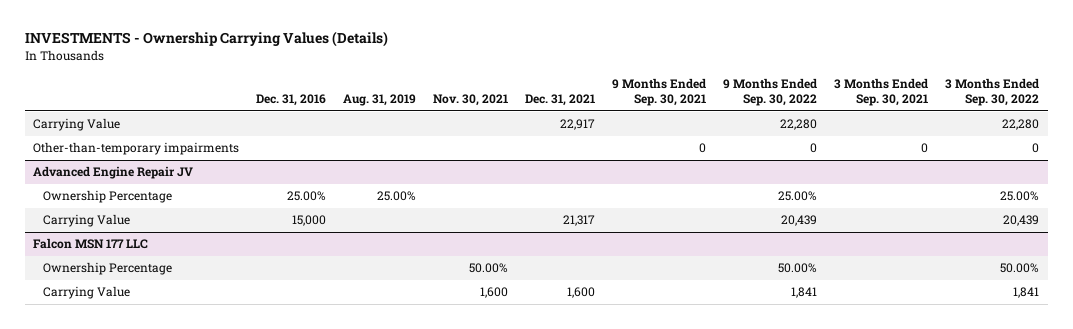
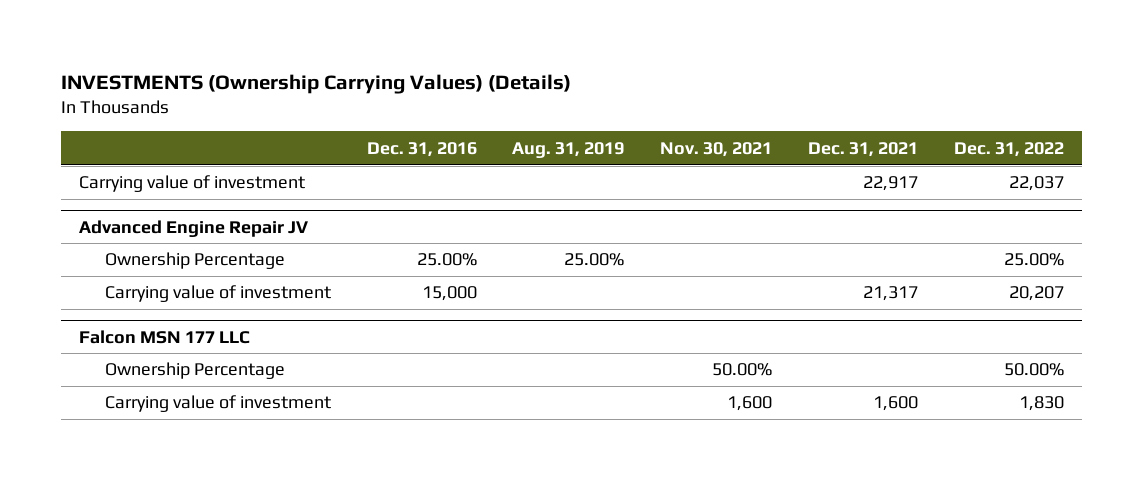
- INVESTMENTS - Ownership Carrying Values (Details)
+ INVESTMENTS (Ownership Carrying Values) (Details)
- | Dec. 31, 2016 | Aug. 31, 2019 | Nov. 30, 2021 | Dec. 31, 2021 | 9 Months Ended Sep. 30, 2021 | 9 Months Ended Sep. 30, 2022 | 3 Months Ended Sep. 30, 2021 | 3 Months Ended Sep. 30, 2022
+ | Dec. 31, 2016 | Aug. 31, 2019 | Nov. 30, 2021 | Dec. 31, 2021 | Dec. 31, 2022
- Carrying Value | | | | 22,917 | | 22,280 | | 22,280
- Other-than-temporary impairments | | | | | 0 | 0 | 0 | 0
+ Carrying value of investment | | | | 22,917 | 22,037
@ Advanced Engine Repair JV
- Carrying Value | 15,000 | | | 21,317 | | 20,439 | | 20,439
+ Carrying value of investment | 15,000 | | | 21,317 | 20,207
@ Falcon MSN 177 LLC
- Carrying Value | | | 1,600 | 1,600 | | 1,841 | | 1,841
+ Carrying value of investment | | | 1,600 | 1,600 | 1,830

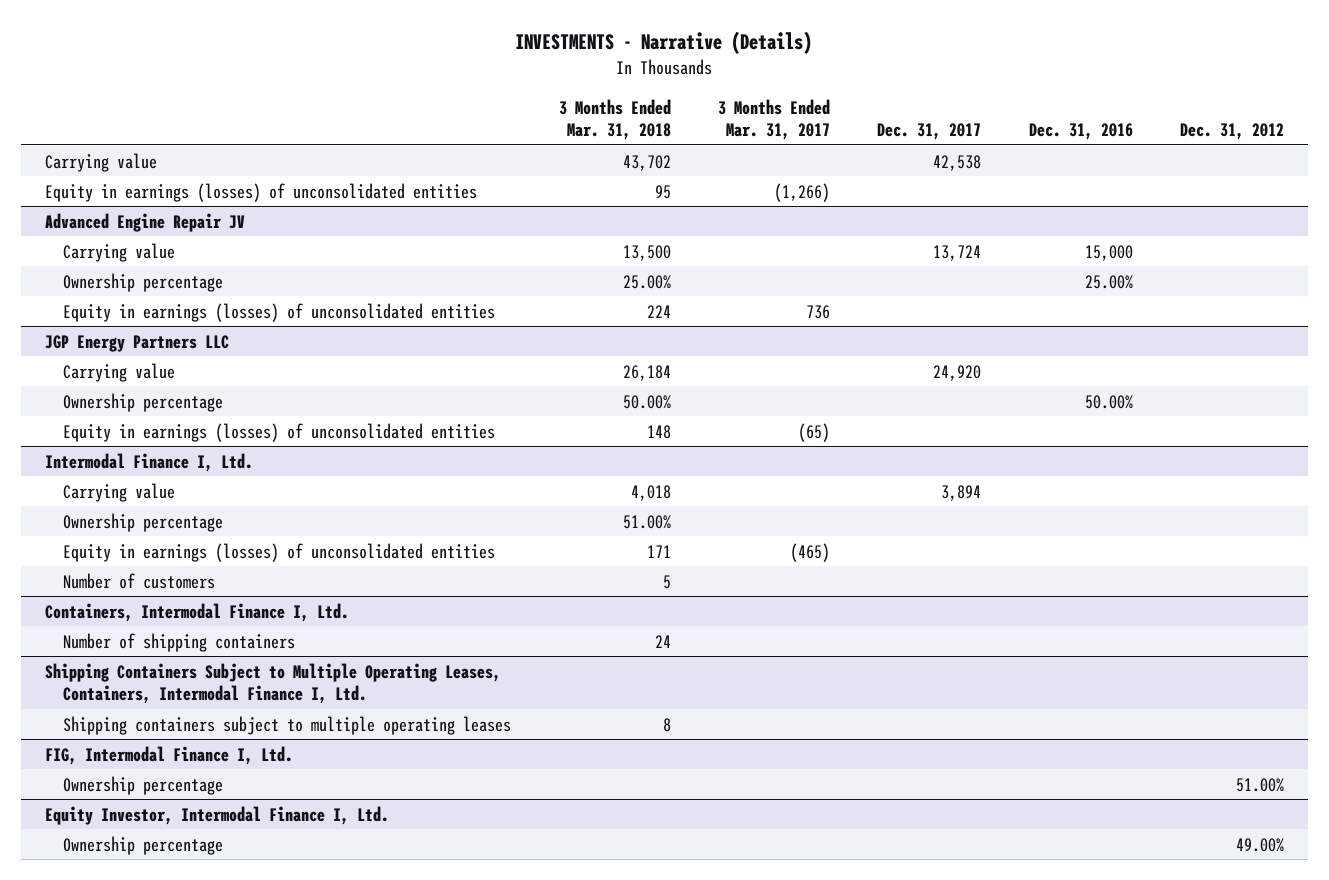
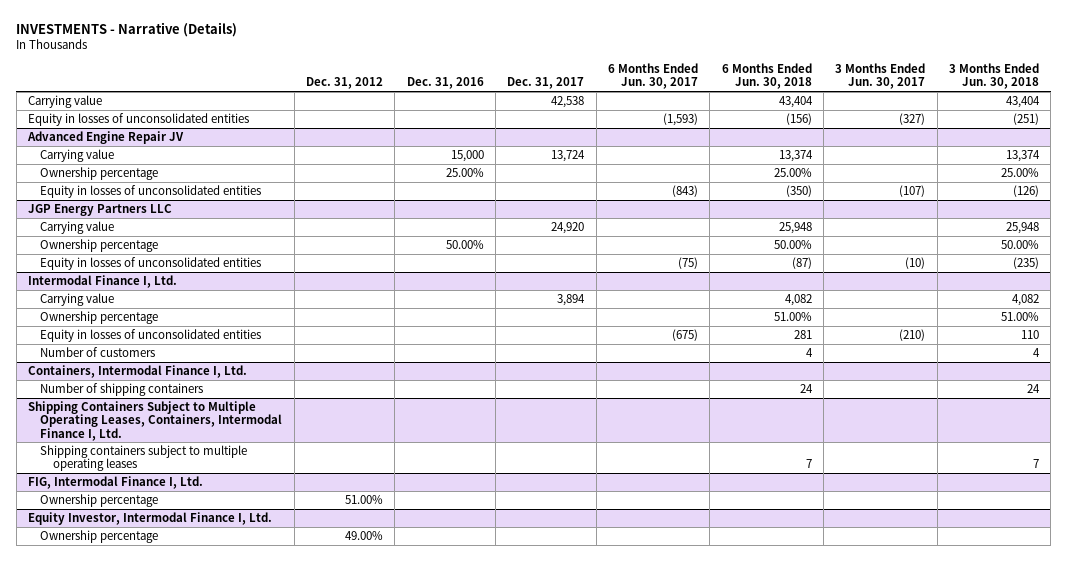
- | 3 Months Ended Mar. 31, 2018 | 3 Months Ended Mar. 31, 2017 | Dec. 31, 2017 | Dec. 31, 2016 | Dec. 31, 2012
+ | Dec. 31, 2012 | Dec. 31, 2016 | Dec. 31, 2017 | 6 Months Ended Jun. 30, 2017 | 6 Months Ended Jun. 30, 2018 | 3 Months Ended Jun. 30, 2017 | 3 Months Ended Jun. 30, 2018
- Equity in earnings (losses) of unconsolidated entities | 95 | (1,266) | | |
+ Equity in losses of unconsolidated entities | | | | (1,593) | (156) | (327) | (251)
@ Advanced Engine Repair JV
- Equity in earnings (losses) of unconsolidated entities | 224 | 736 | | |
+ Equity in losses of unconsolidated entities | | | | (843) | (350) | (107) | (126)
@ JGP Energy Partners LLC
- Equity in earnings (losses) of unconsolidated entities | 148 | (65) | | |
+ Equity in losses of unconsolidated entities | | | | (75) | (87) | (10) | (235)
@ Intermodal Finance I, Ltd.
- Equity in earnings (losses) of unconsolidated entities | 171 | (465) | | |
+ Equity in losses of unconsolidated entities | | | | (675) | 281 | (210) | 110

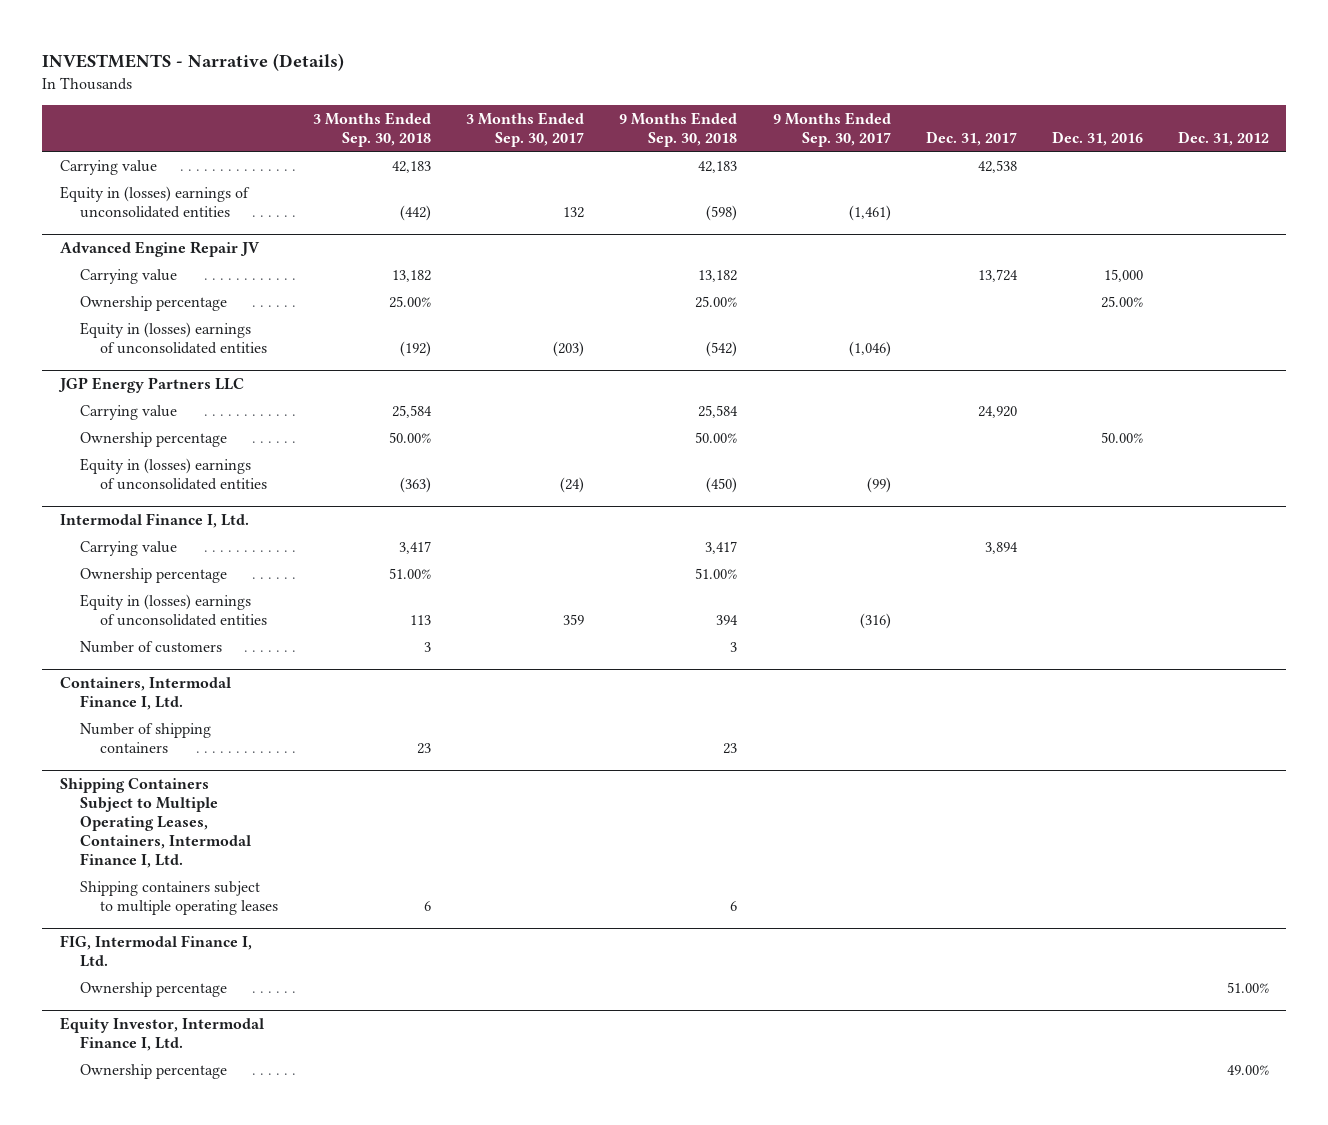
- | Dec. 31, 2012 | Dec. 31, 2016 | Dec. 31, 2017 | 6 Months Ended Jun. 30, 2017 | 6 Months Ended Jun. 30, 2018 | 3 Months Ended Jun. 30, 2017 | 3 Months Ended Jun. 30, 2018
+ | 3 Months Ended Sep. 30, 2018 | 3 Months Ended Sep. 30, 2017 | 9 Months Ended Sep. 30, 2018 | 9 Months Ended Sep. 30, 2017 | Dec. 31, 2017 | Dec. 31, 2016 | Dec. 31, 2012
- Equity in losses of unconsolidated entities | | | | (1,593) | (156) | (327) | (251)
+ Equity in (losses) earnings of unconsolidated entities | (442) | 132 | (598) | (1,461) | | |
@ Advanced Engine Repair JV
- Equity in losses of unconsolidated entities | | | | (843) | (350) | (107) | (126)
+ Equity in (losses) earnings of unconsolidated entities | (192) | (203) | (542) | (1,046) | | |
@ JGP Energy Partners LLC
- Equity in losses of unconsolidated entities | | | | (75) | (87) | (10) | (235)
+ Equity in (losses) earnings of unconsolidated entities | (363) | (24) | (450) | (99) | | |
@ Intermodal Finance I, Ltd.
- Equity in losses of unconsolidated entities | | | | (675) | 281 | (210) | 110
+ Equity in (losses) earnings of unconsolidated entities | 113 | 359 | 394 | (316) | | |

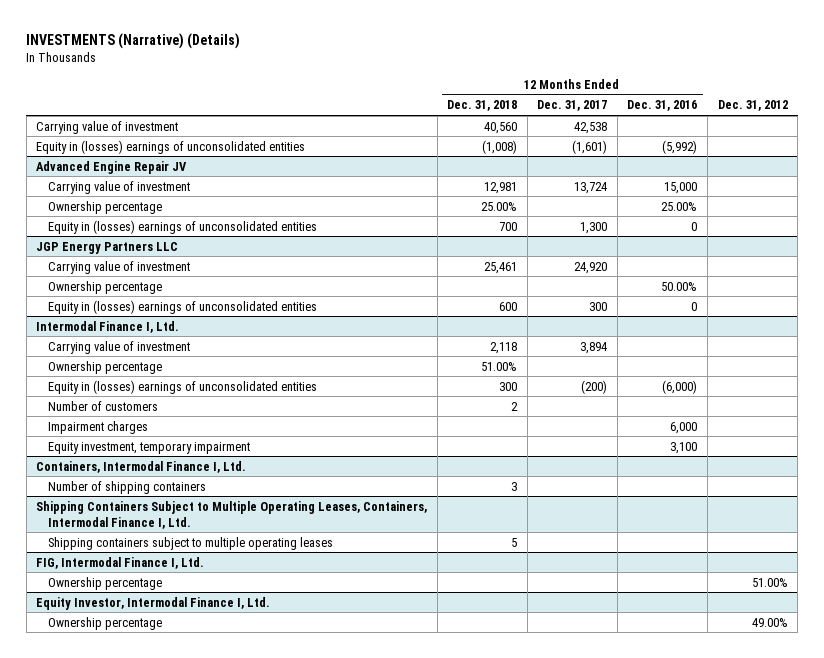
- INVESTMENTS - Narrative (Details)
+ INVESTMENTS (Narrative) (Details)
- | 3 Months Ended Sep. 30, 2018 | 3 Months Ended Sep. 30, 2017 | 9 Months Ended Sep. 30, 2018 | 9 Months Ended Sep. 30, 2017 | Dec. 31, 2017 | Dec. 31, 2016 | Dec. 31, 2012
+ | 12 Months Ended Dec. 31, 2018 | 12 Months Ended Dec. 31, 2017 | 12 Months Ended Dec. 31, 2016 | Dec. 31, 2012
- Carrying value | 42,183 | | 42,183 | | 42,538 | |
+ Carrying value of investment | 40,560 | 42,538 | |
@ Advanced Engine Repair JV
- Carrying value | 13,182 | | 13,182 | | 13,724 | 15,000 |
+ Carrying value of investment | 12,981 | 13,724 | 15,000 |
@ JGP Energy Partners LLC
- Carrying value | 25,584 | | 25,584 | | 24,920 | |
+ Carrying value of investment | 25,461 | 24,920 | |
@ Intermodal Finance I, Ltd.
- Carrying value | 3,417 | | 3,417 | | 3,894 | |
+ Carrying value of investment | 2,118 | 3,894 | |
+ Impairment charges | | | 6,000 |
+ Equity investment, temporary impairment | | | 3,100 |

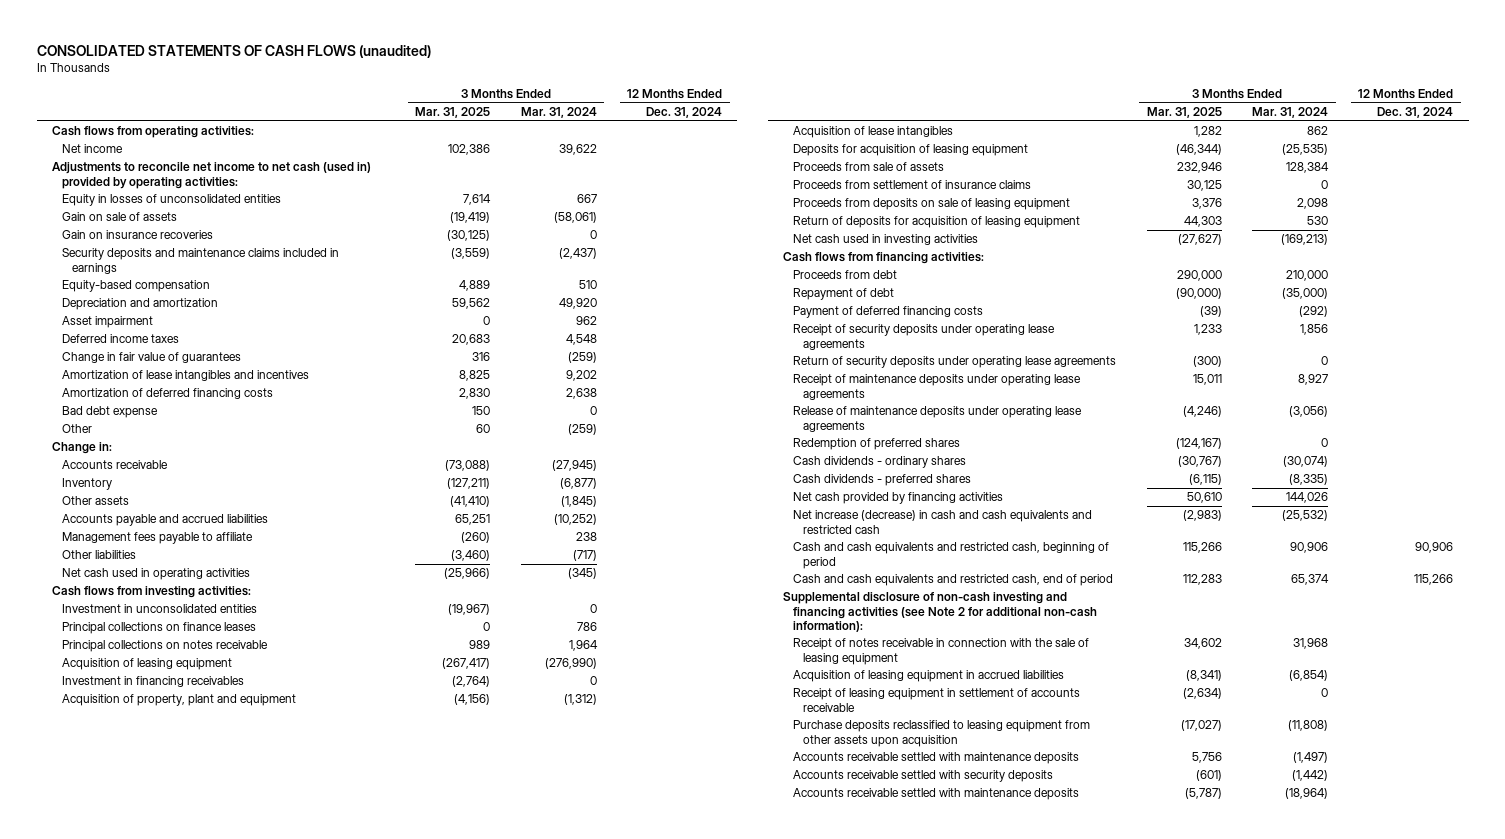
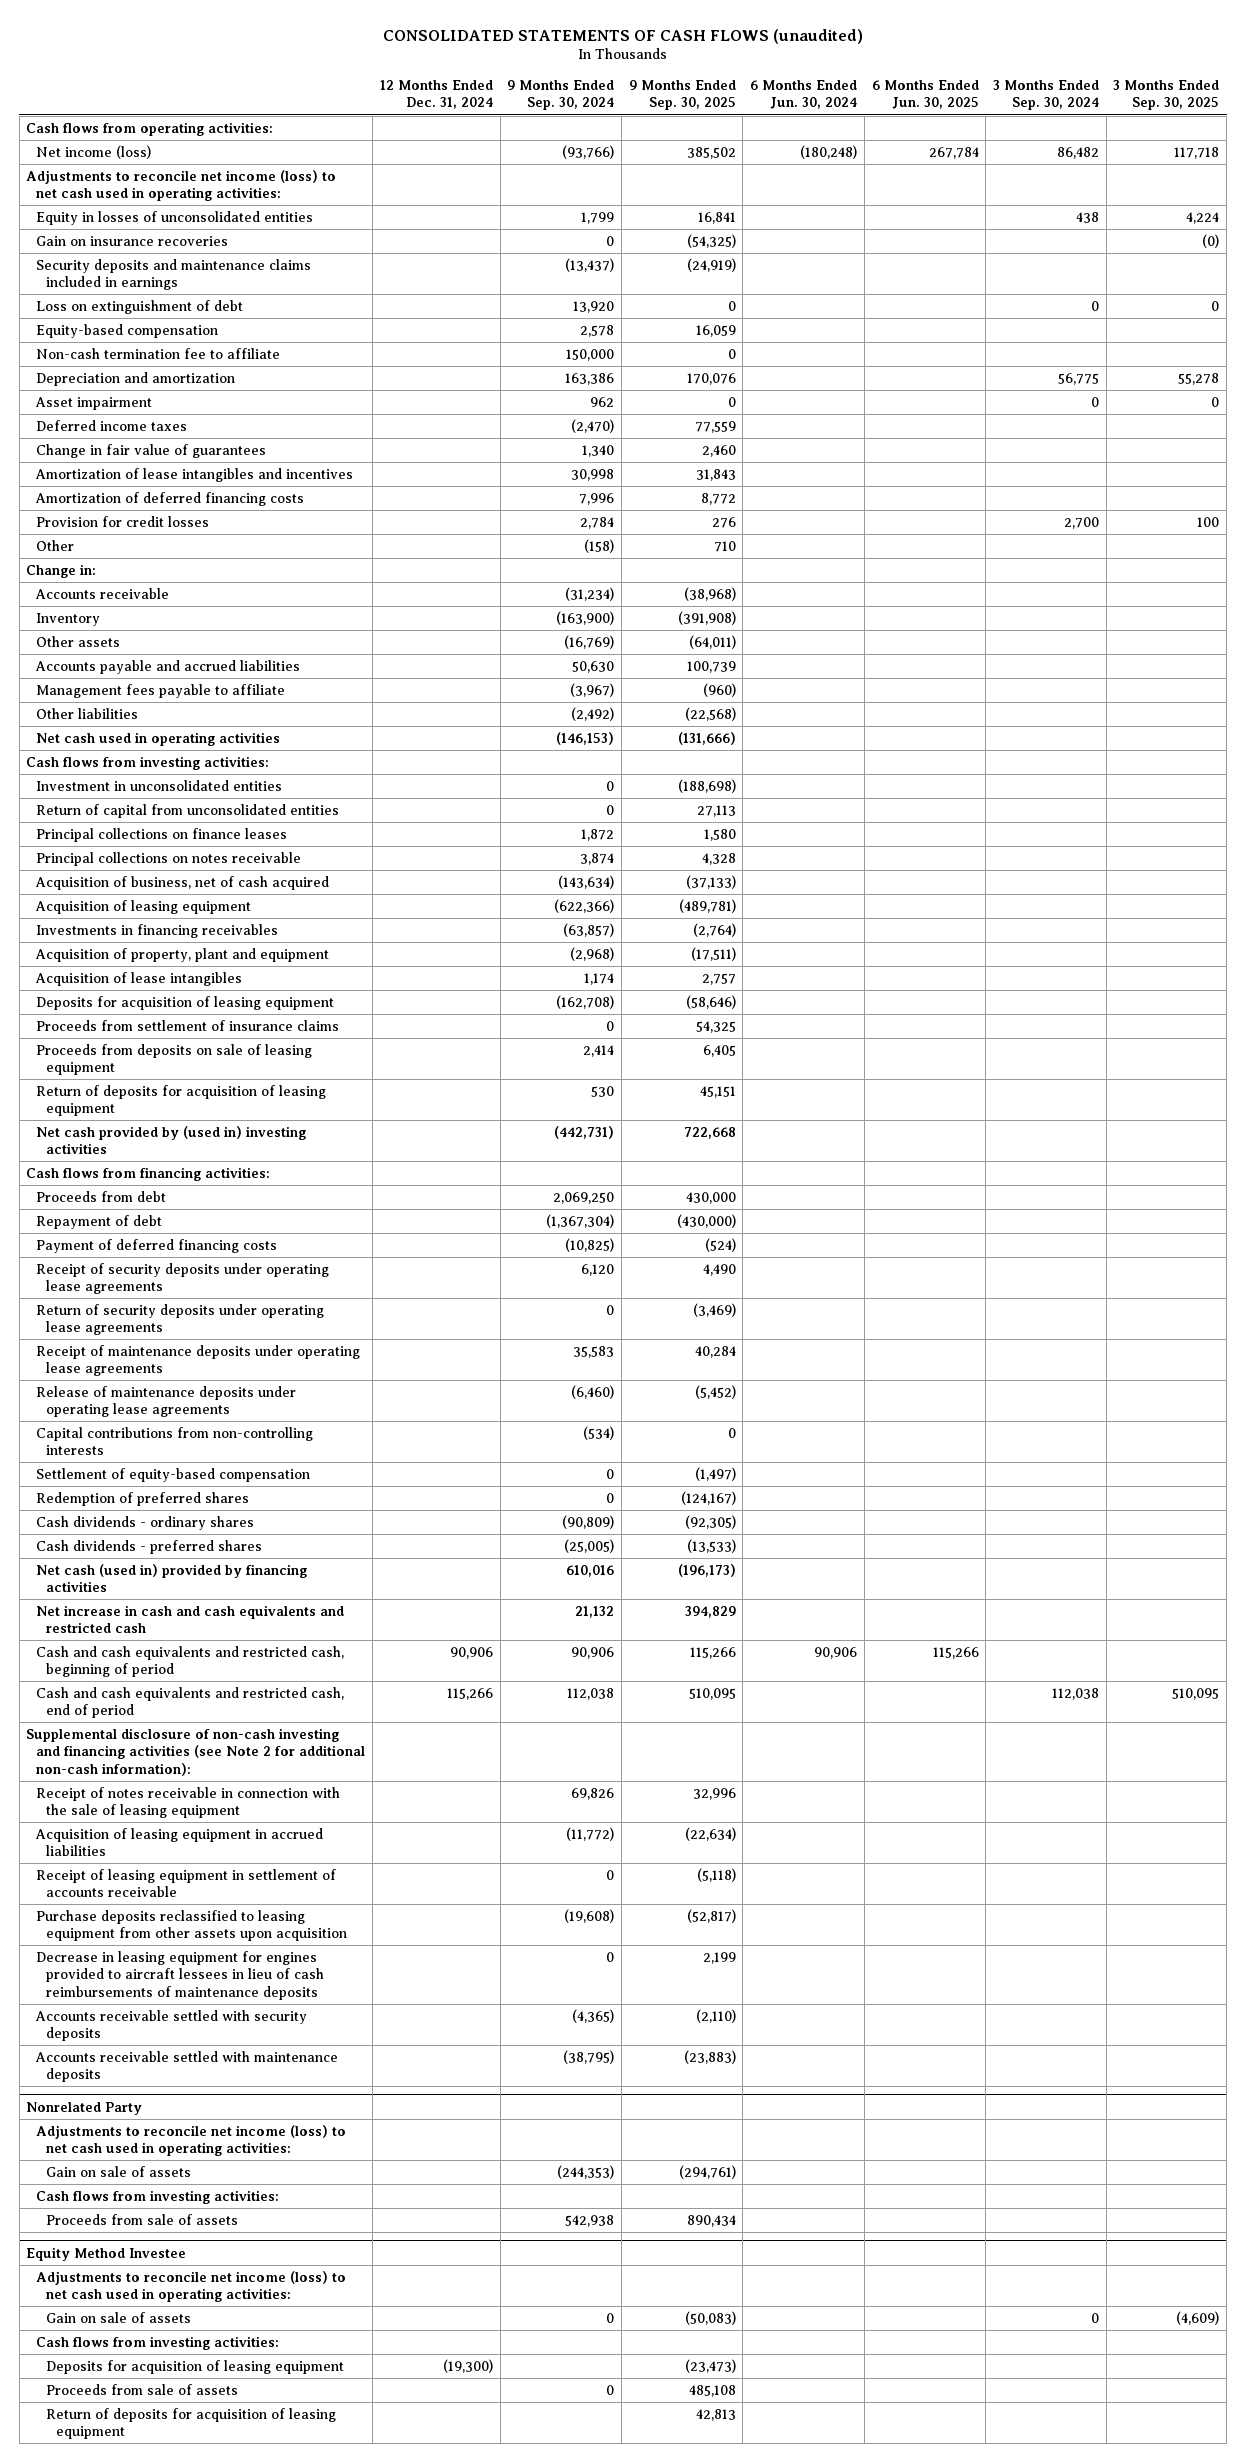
- | 3 Months Ended Mar. 31, 2025 | 3 Months Ended Mar. 31, 2024 | 12 Months Ended Dec. 31, 2024
+ | 12 Months Ended Dec. 31, 2024 | 9 Months Ended Sep. 30, 2024 | 9 Months Ended Sep. 30, 2025 | 6 Months Ended Jun. 30, 2024 | 6 Months Ended Jun. 30, 2025 | 3 Months Ended Sep. 30, 2024 | 3 Months Ended Sep. 30, 2025
- Net income | 102,386 | 39,622 |
- Adjustments to reconcile net income to net cash (used in) provided by operating activities:
+ Net income (loss) | | (93,766) | 385,502 | (180,248) | 267,784 | 86,482 | 117,718
+ Adjustments to reconcile net income (loss) to net cash used in operating activities:
- Gain on sale of assets | (19,419) | (58,061) |
+ Loss on extinguishment of debt | | 13,920 | 0 | | | 0 | 0
+ Non-cash termination fee to affiliate | | 150,000 | 0 | | | |
- Bad debt expense | 150 | 0 |
+ Provision for credit losses | | 2,784 | 276 | | | 2,700 | 100
+ Return of capital from unconsolidated entities | | 0 | 27,113 | | | |
+ Acquisition of business, net of cash acquired | | (143,634) | (37,133) | | | |
- Investment in financing receivables | (2,764) | 0 |
+ Investments in financing receivables | | (63,857) | (2,764) | | | |
- Proceeds from sale of assets | 232,946 | 128,384 |
- Net cash used in investing activities | (27,627) | (169,213) |
+ Net cash provided by (used in) investing activities | | (442,731) | 722,668 | | | |
+ Capital contributions from non-controlling interests | | (534) | 0 | | | |
+ Settlement of equity-based compensation | | 0 | (1,497) | | | |
- Net cash provided by financing activities | 50,610 | 144,026 |
- Net increase (decrease) in cash and cash equivalents and restricted cash | (2,983) | (25,532) |
+ Net cash (used in) provided by financing activities | | 610,016 | (196,173) | | | |
+ Net increase in cash and cash equivalents and restricted cash | | 21,132 | 394,829 | | | |
- Accounts receivable settled with maintenance deposits | 5,756 | (1,497) |
+ Decrease in leasing equipment for engines provided to aircraft lessees in lieu of cash reimbursements of maintenance deposits | | 0 | 2,199 | | | |
+ Nonrelated Party
+ Adjustments to reconcile net income (loss) to net cash used in operating activities:
+ Gain on sale of assets | | (244,353) | (294,761) | | | |
+ Cash flows from investing activities:
+ Proceeds from sale of assets | | 542,938 | 890,434 | | | |
+ Equity Method Investee
+ Adjustments to reconcile net income (loss) to net cash used in operating activities:
+ Gain on sale of assets | | 0 | (50,083) | | | 0 | (4,609)
+ Cash flows from investing activities:
+ Deposits for acquisition of leasing equipment | (19,300) | | (23,473) | | | |
+ Proceeds from sale of assets | | 0 | 485,108 | | | |
+ Return of deposits for acquisition of leasing equipment | | | 42,813 | | | |

